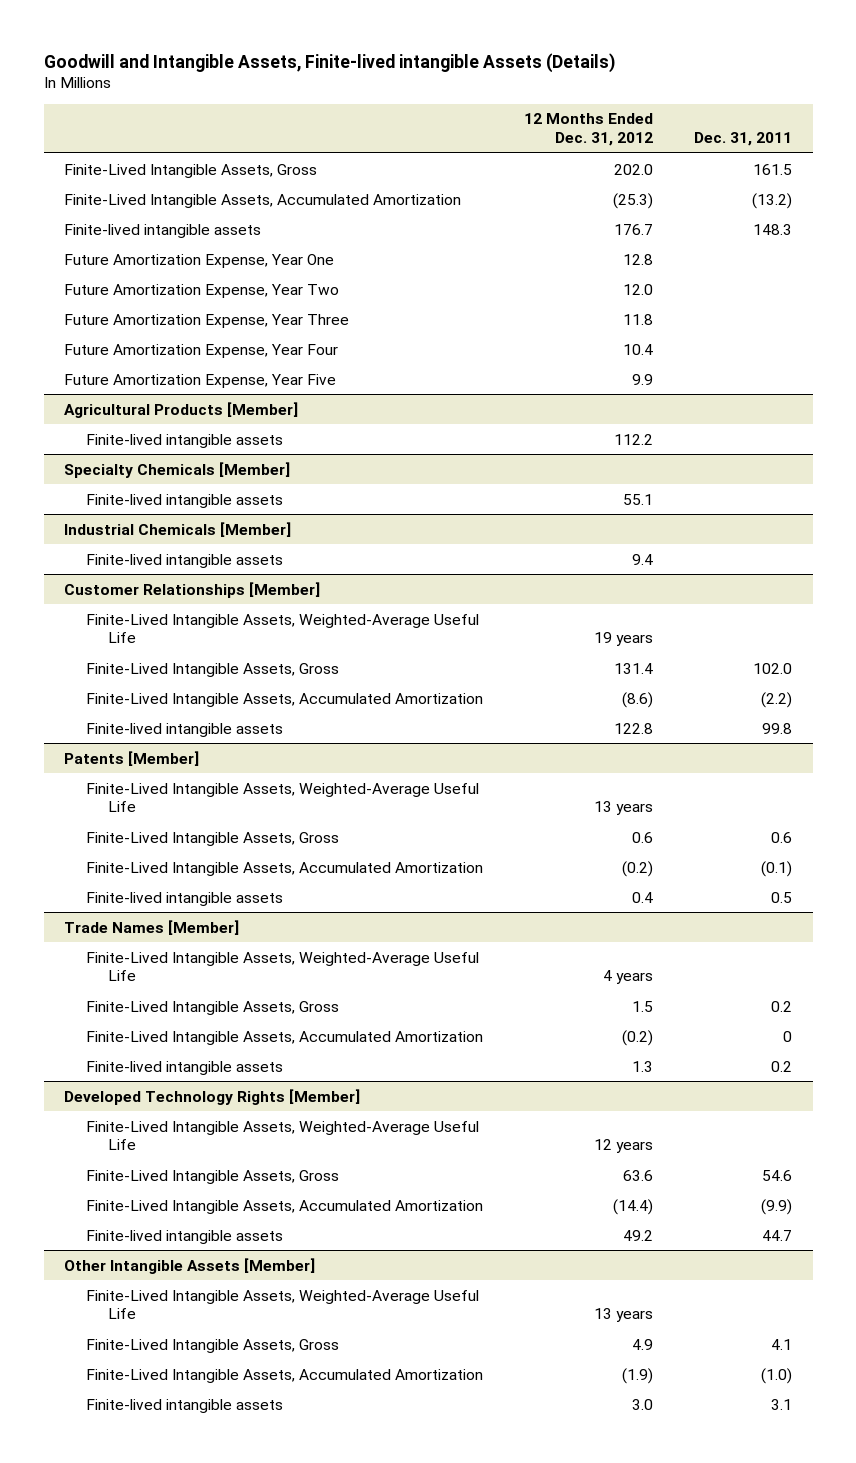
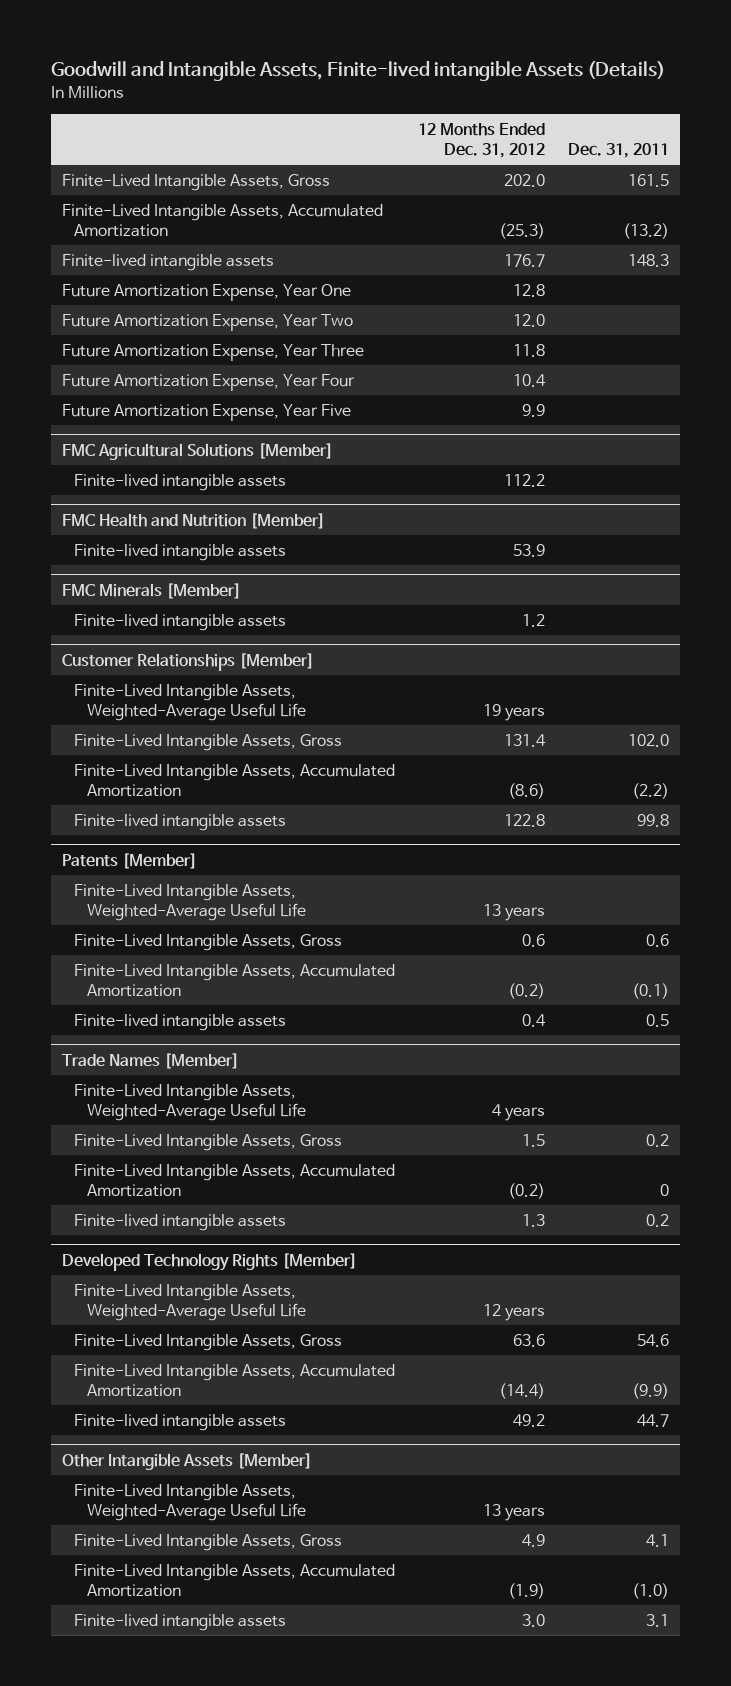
- Agricultural Products [Member]
+ FMC Agricultural Solutions [Member]
- Specialty Chemicals [Member]
- Finite-lived intangible assets | 55.1 |
- Industrial Chemicals [Member]
- Finite-lived intangible assets | 9.4 |
+ FMC Health and Nutrition [Member]
+ Finite-lived intangible assets | 53.9 |
+ FMC Minerals [Member]
+ Finite-lived intangible assets | 1.2 |

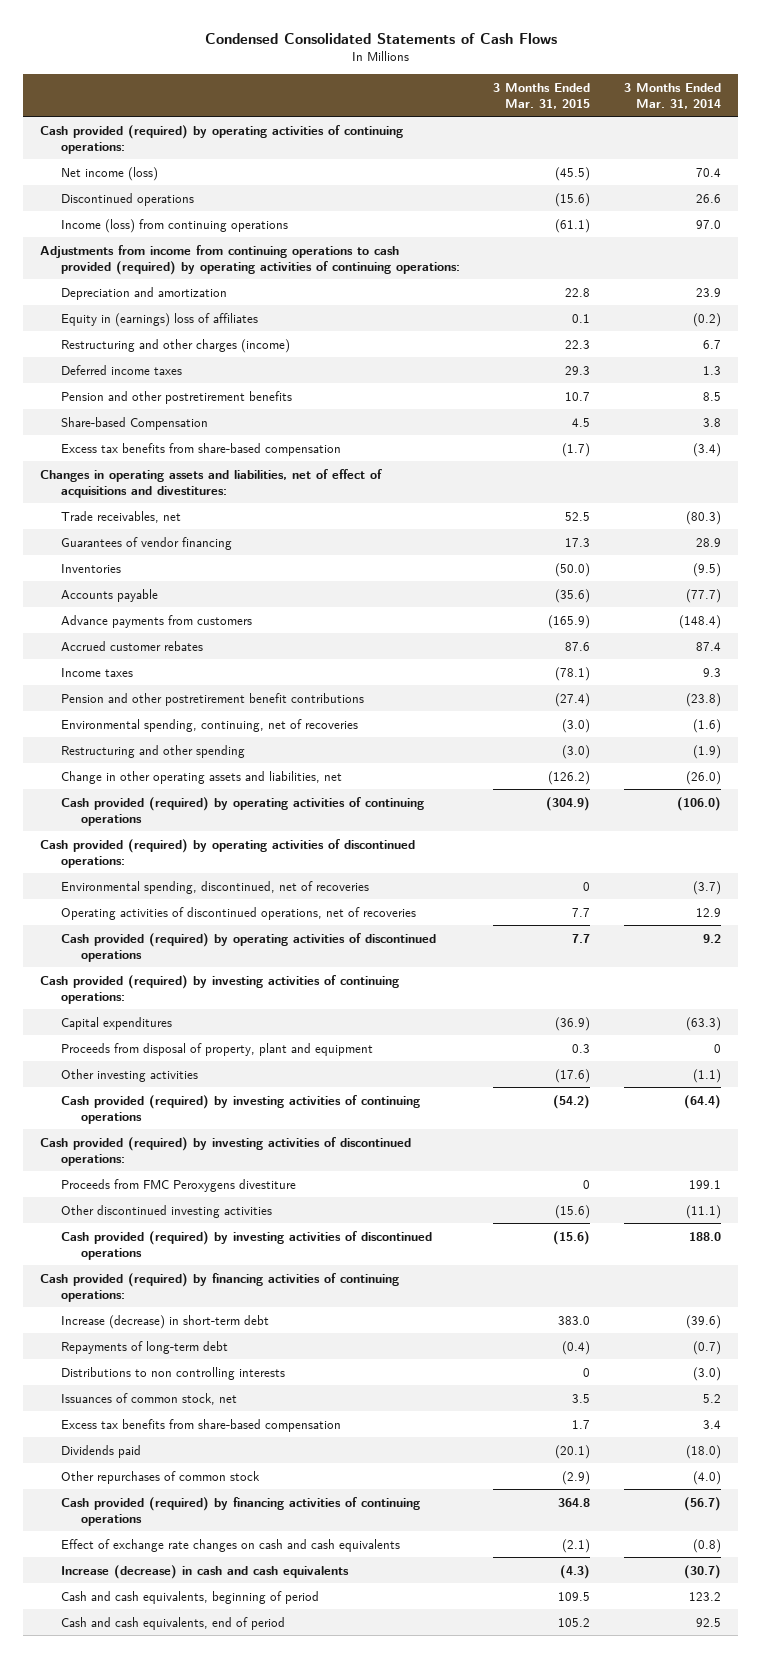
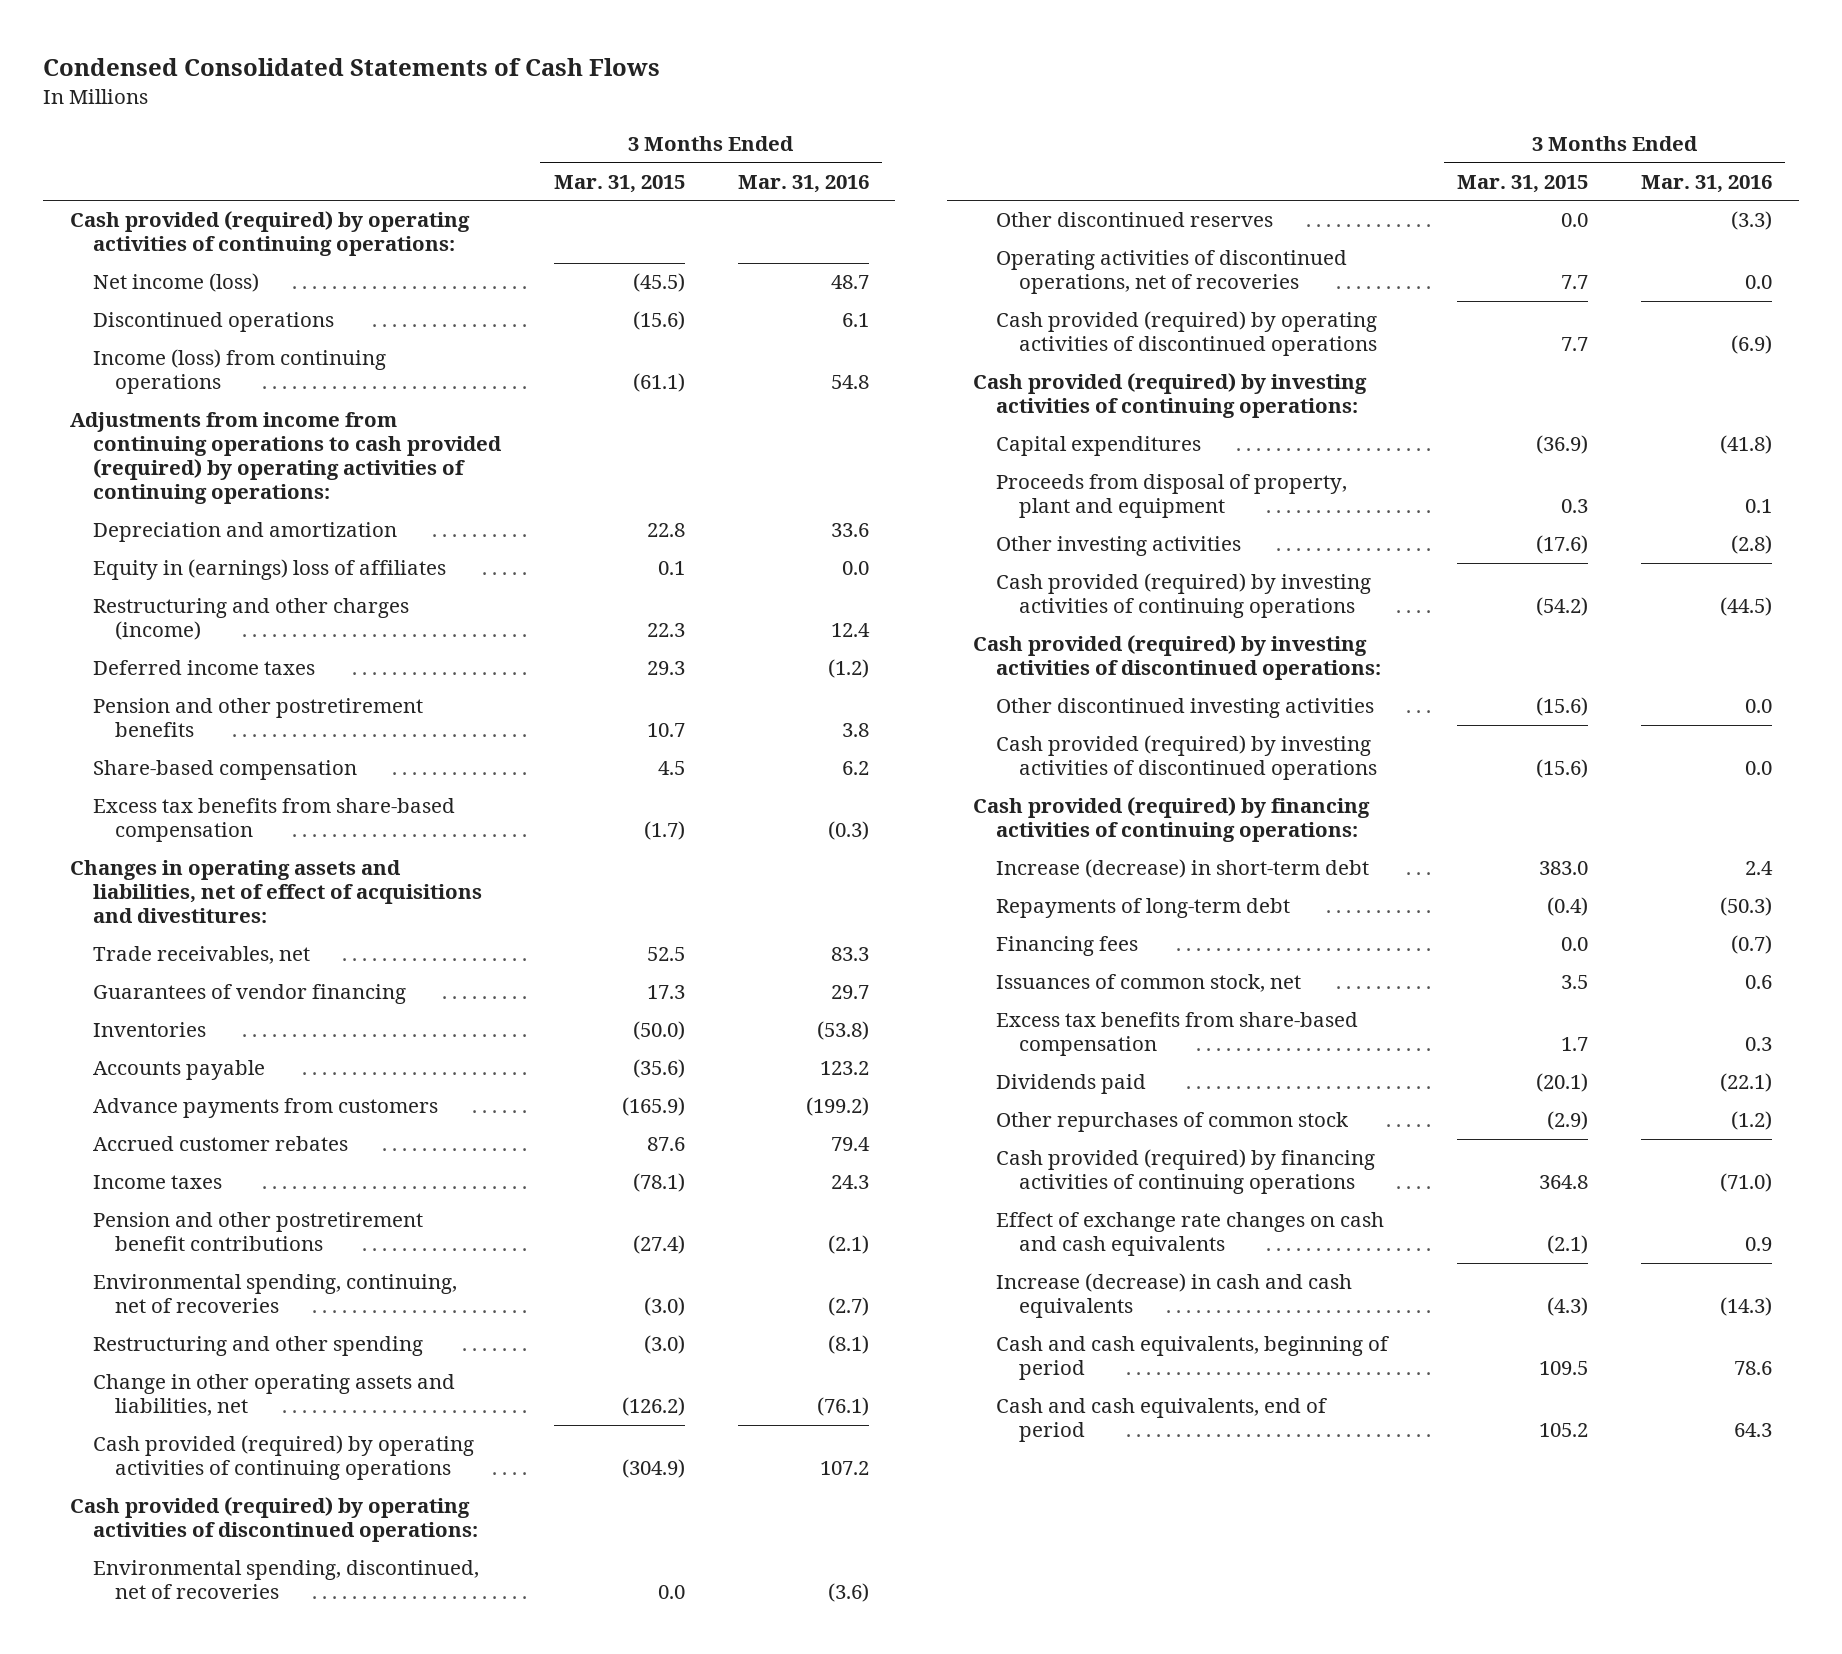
- | 3 Months Ended Mar. 31, 2015 | 3 Months Ended Mar. 31, 2014
+ | 3 Months Ended Mar. 31, 2015 | 3 Months Ended Mar. 31, 2016
- Share-based Compensation | 4.5 | 3.8
+ Share-based compensation | 4.5 | 6.2
- Environmental spending, discontinued, net of recoveries | 0 | (3.7)
+ Environmental spending, discontinued, net of recoveries | 0.0 | (3.6)
+ Other discontinued reserves | 0.0 | (3.3)
- Proceeds from FMC Peroxygens divestiture | 0 | 199.1
- Distributions to non controlling interests | 0 | (3.0)
+ Financing fees | 0.0 | (0.7)

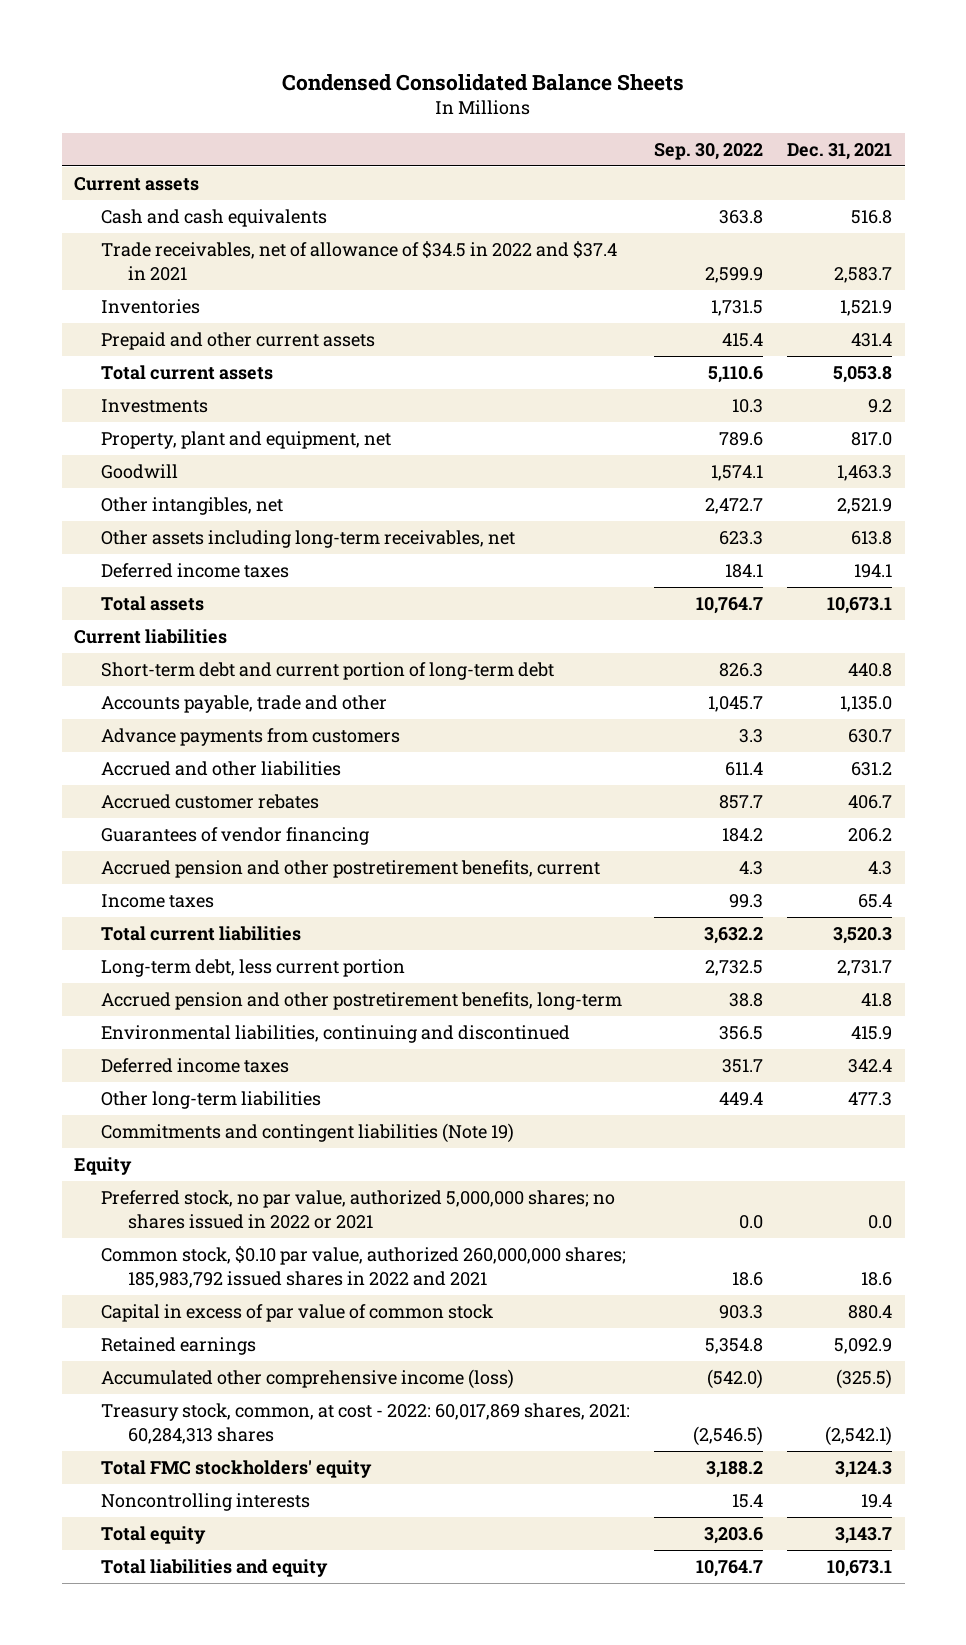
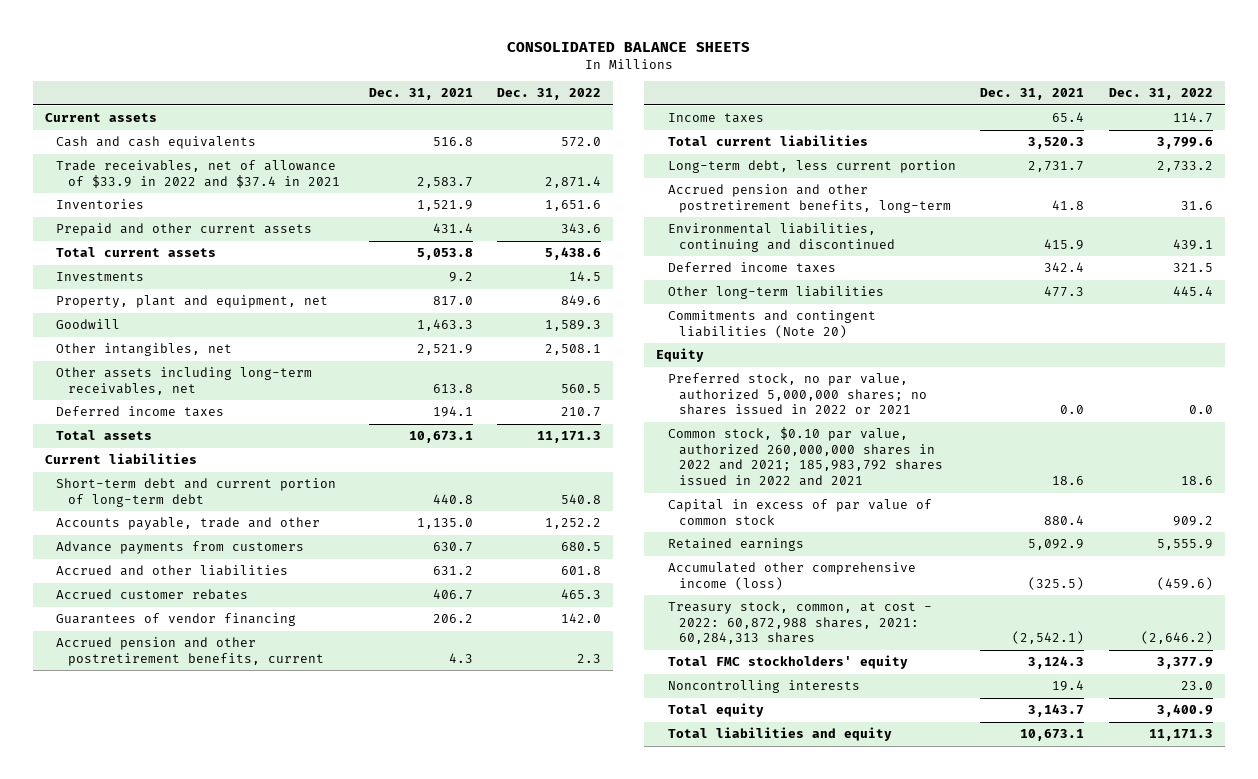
- Condensed Consolidated Balance Sheets
+ CONSOLIDATED BALANCE SHEETS
- | Sep. 30, 2022 | Dec. 31, 2021
+ | Dec. 31, 2021 | Dec. 31, 2022
- Trade receivables, net of allowance of $34.5 in 2022 and $37.4 in 2021 | 2,599.9 | 2,583.7
+ Trade receivables, net of allowance of $33.9 in 2022 and $37.4 in 2021 | 2,583.7 | 2,871.4
- Commitments and contingent liabilities (Note 19)
+ Commitments and contingent liabilities (Note 20)
- Common stock, $0.10 par value, authorized 260,000,000 shares; 185,983,792 issued shares in 2022 and 2021 | 18.6 | 18.6
+ Common stock, $0.10 par value, authorized 260,000,000 shares in 2022 and 2021; 185,983,792 shares issued in 2022 and 2021 | 18.6 | 18.6
- Treasury stock, common, at cost - 2022: 60,017,869 shares, 2021: 60,284,313 shares | (2,546.5) | (2,542.1)
+ Treasury stock, common, at cost - 2022: 60,872,988 shares, 2021: 60,284,313 shares | (2,542.1) | (2,646.2)

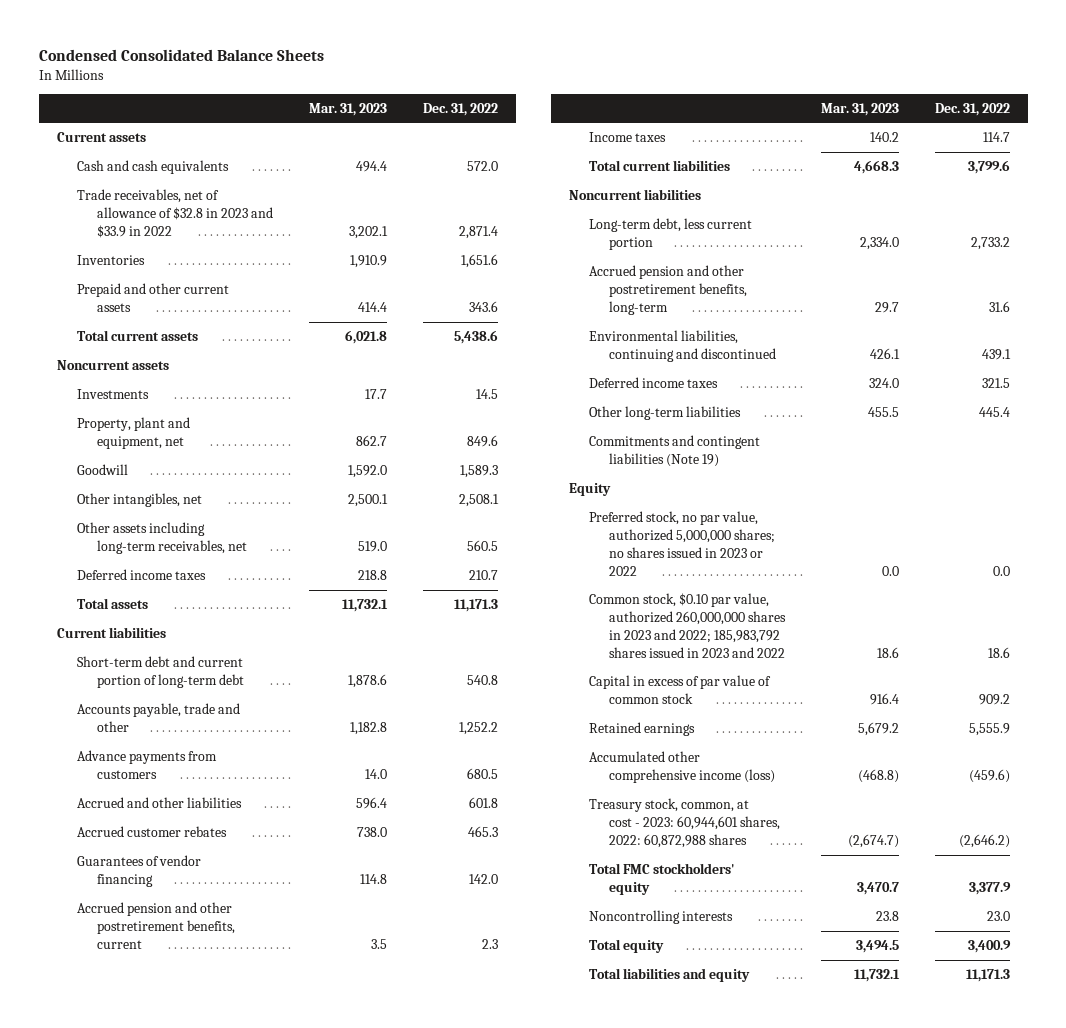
- CONSOLIDATED BALANCE SHEETS
+ Condensed Consolidated Balance Sheets
- | Dec. 31, 2021 | Dec. 31, 2022
+ | Mar. 31, 2023 | Dec. 31, 2022
- Trade receivables, net of allowance of $33.9 in 2022 and $37.4 in 2021 | 2,583.7 | 2,871.4
+ Trade receivables, net of allowance of $32.8 in 2023 and $33.9 in 2022 | 3,202.1 | 2,871.4
+ Noncurrent assets
+ Noncurrent liabilities
- Commitments and contingent liabilities (Note 20)
+ Commitments and contingent liabilities (Note 19)
- Preferred stock, no par value, authorized 5,000,000 shares; no shares issued in 2022 or 2021 | 0.0 | 0.0
- Common stock, $0.10 par value, authorized 260,000,000 shares in 2022 and 2021; 185,983,792 shares issued in 2022 and 2021 | 18.6 | 18.6
+ Preferred stock, no par value, authorized 5,000,000 shares; no shares issued in 2023 or 2022 | 0.0 | 0.0
+ Common stock, $0.10 par value, authorized 260,000,000 shares in 2023 and 2022; 185,983,792 shares issued in 2023 and 2022 | 18.6 | 18.6
- Treasury stock, common, at cost - 2022: 60,872,988 shares, 2021: 60,284,313 shares | (2,542.1) | (2,646.2)
+ Treasury stock, common, at cost - 2023: 60,944,601 shares, 2022: 60,872,988 shares | (2,674.7) | (2,646.2)

